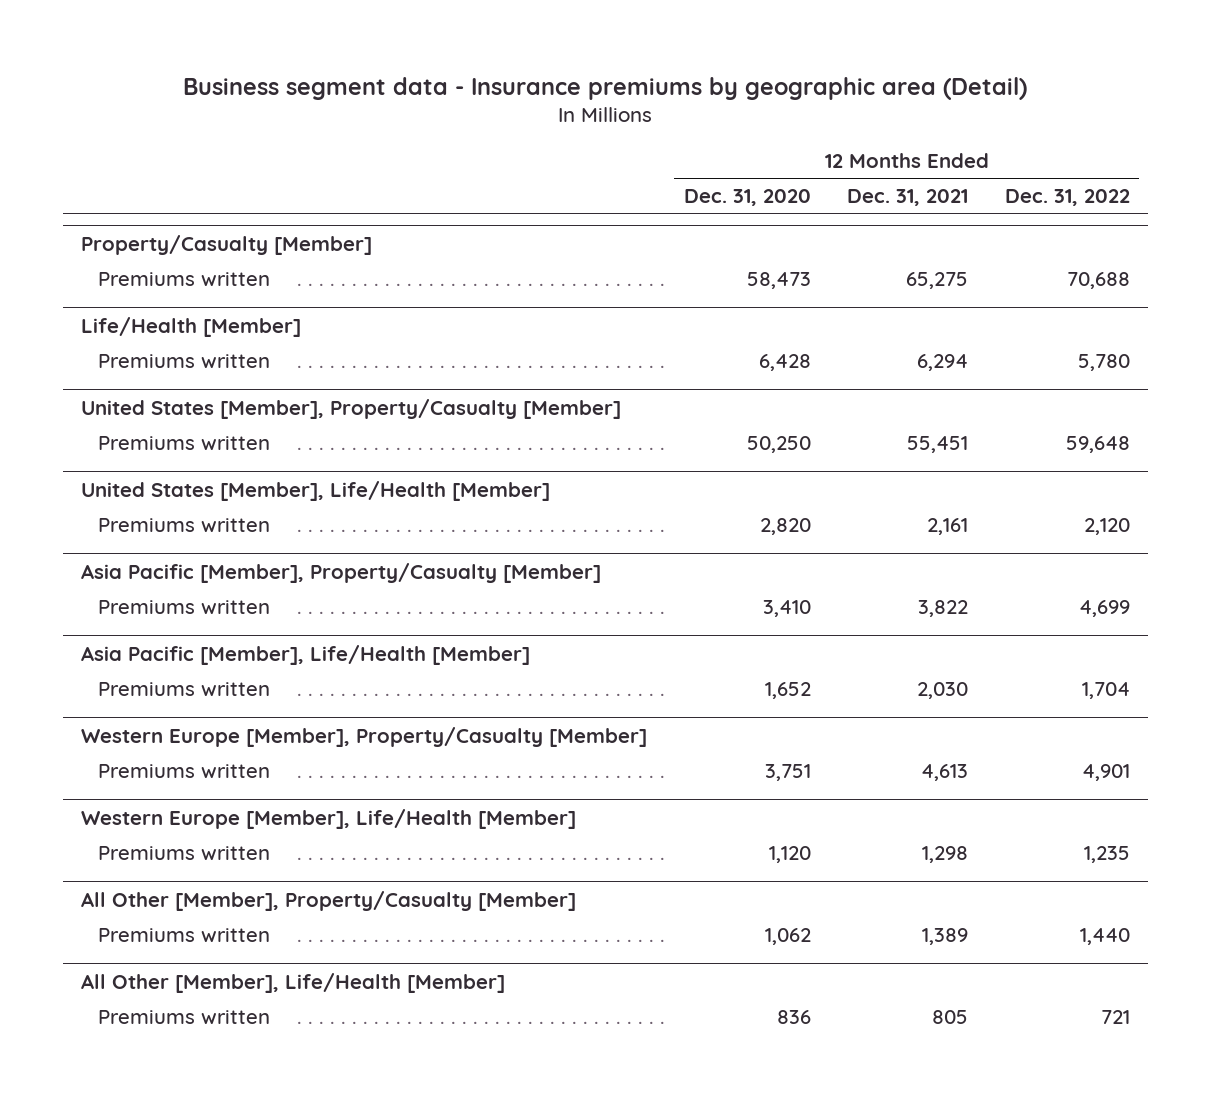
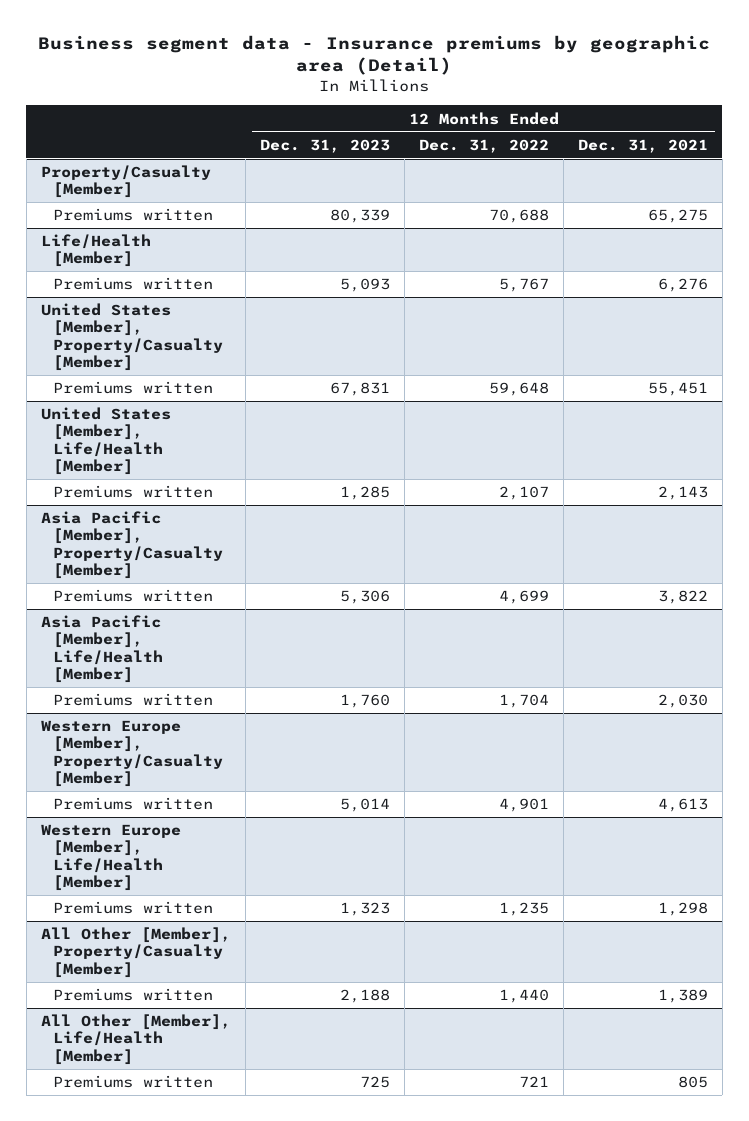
- | 12 Months Ended Dec. 31, 2020 | 12 Months Ended Dec. 31, 2021 | 12 Months Ended Dec. 31, 2022
+ | 12 Months Ended Dec. 31, 2023 | 12 Months Ended Dec. 31, 2022 | 12 Months Ended Dec. 31, 2021
@ Life/Health [Member]
- Premiums written | 6,428 | 6,294 | 5,780
+ Premiums written | 5,093 | 5,767 | 6,276
@ United States [Member], Life/Health [Member]
- Premiums written | 2,820 | 2,161 | 2,120
+ Premiums written | 1,285 | 2,107 | 2,143

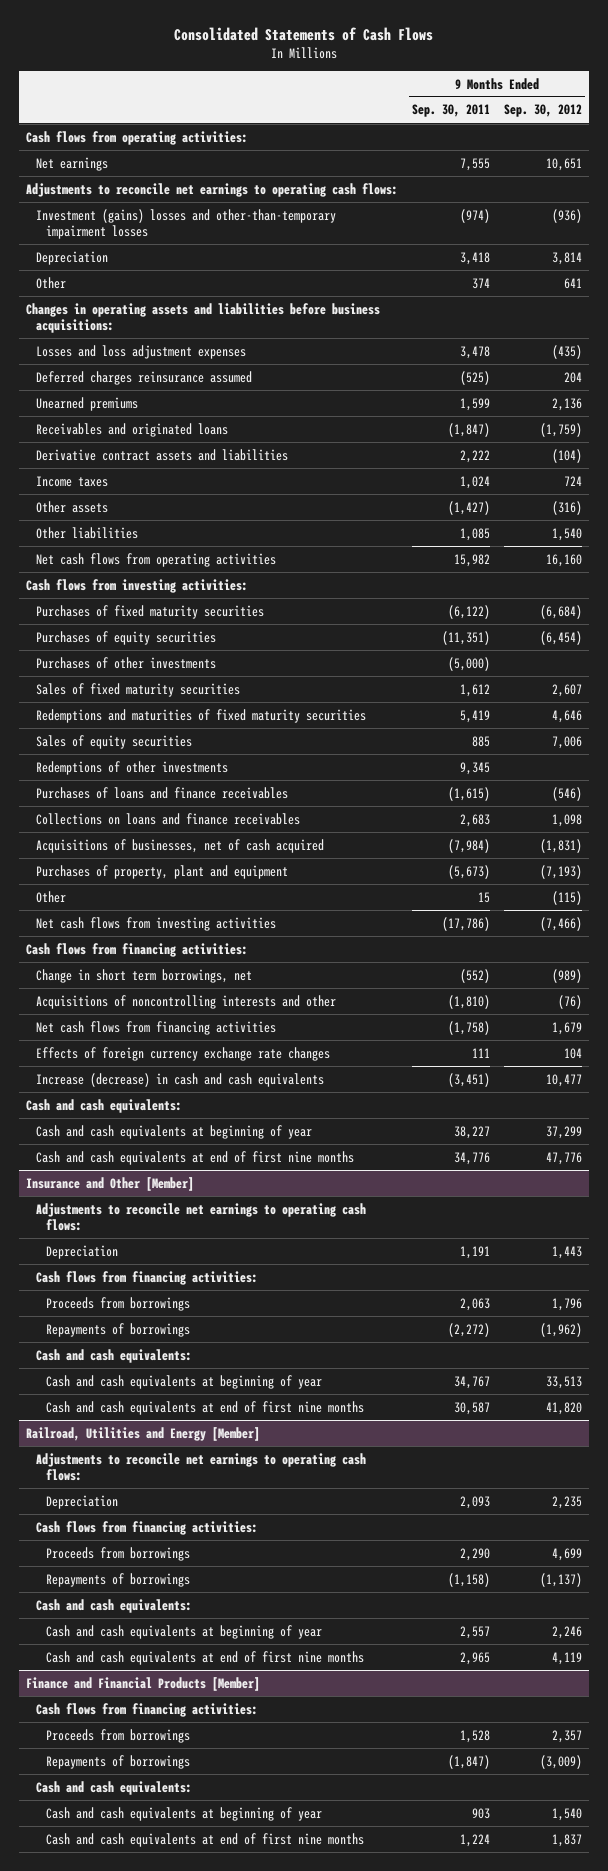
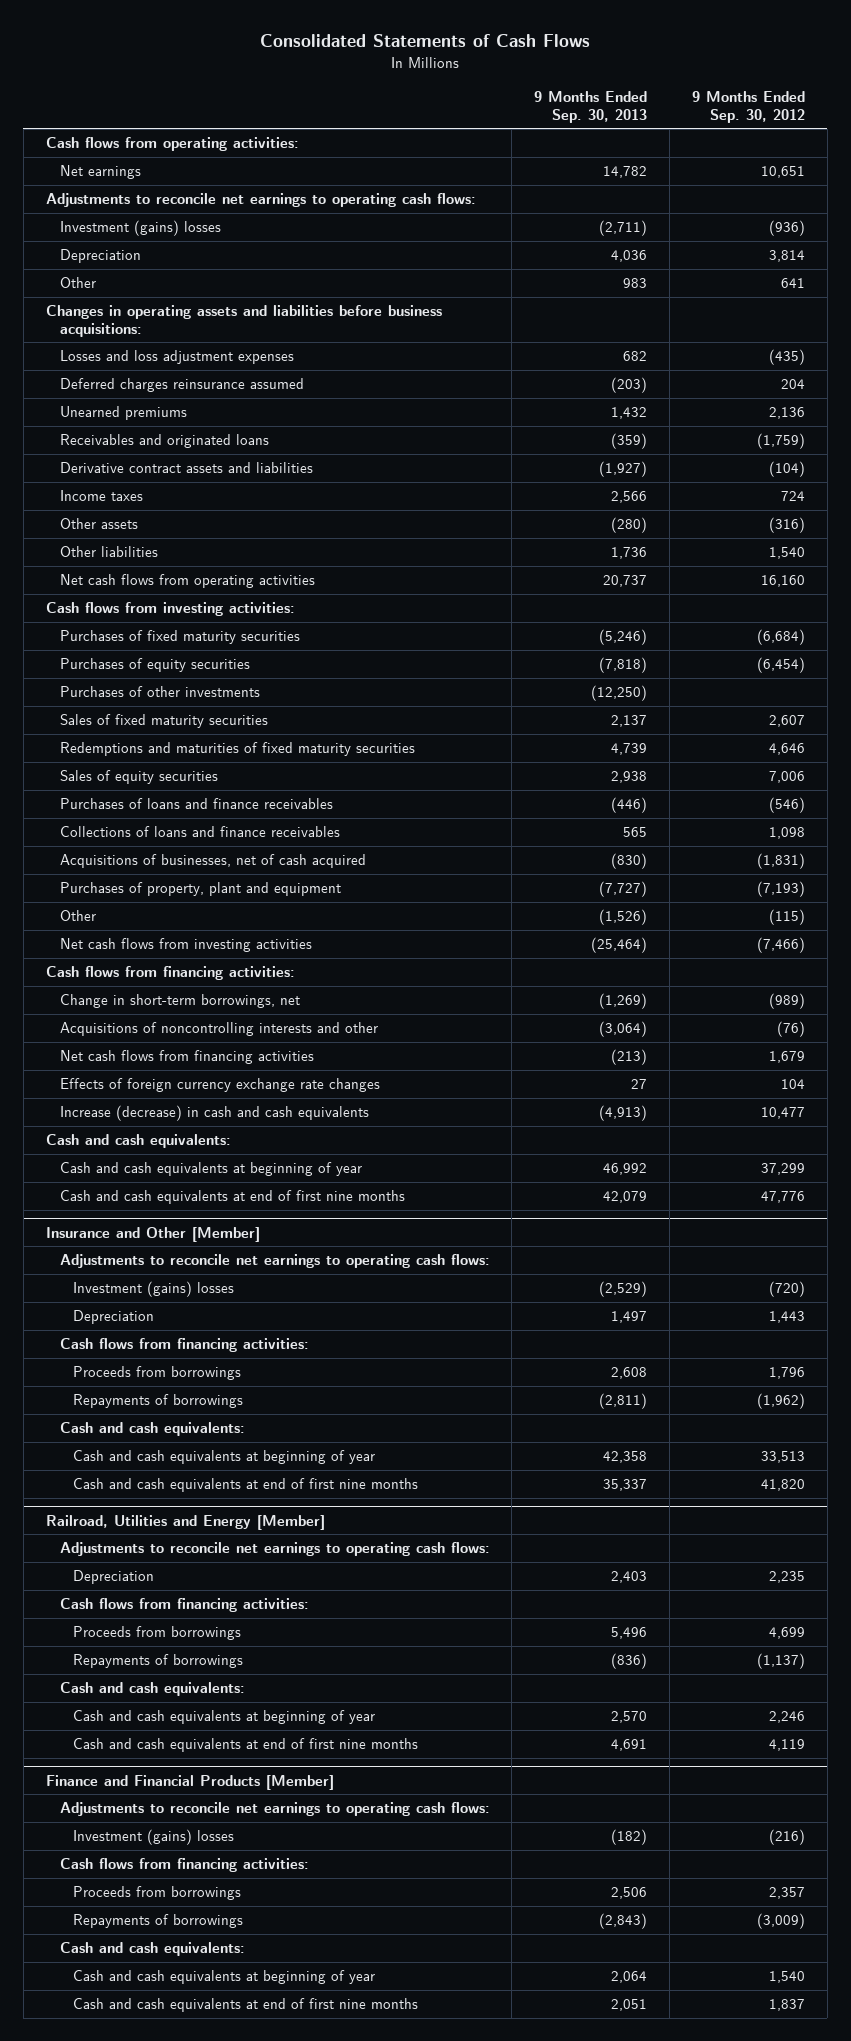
- | 9 Months Ended Sep. 30, 2011 | 9 Months Ended Sep. 30, 2012
+ | 9 Months Ended Sep. 30, 2013 | 9 Months Ended Sep. 30, 2012
- Investment (gains) losses and other-than-temporary impairment losses | (974) | (936)
+ Investment (gains) losses | (2,711) | (936)
- Redemptions of other investments | 9,345 |
- Collections on loans and finance receivables | 2,683 | 1,098
+ Collections of loans and finance receivables | 565 | 1,098
- Change in short term borrowings, net | (552) | (989)
+ Change in short-term borrowings, net | (1,269) | (989)
@ Insurance and Other [Member]
+ Investment (gains) losses | (2,529) | (720)
@ Finance and Financial Products [Member]
+ Adjustments to reconcile net earnings to operating cash flows:
+ Investment (gains) losses | (182) | (216)

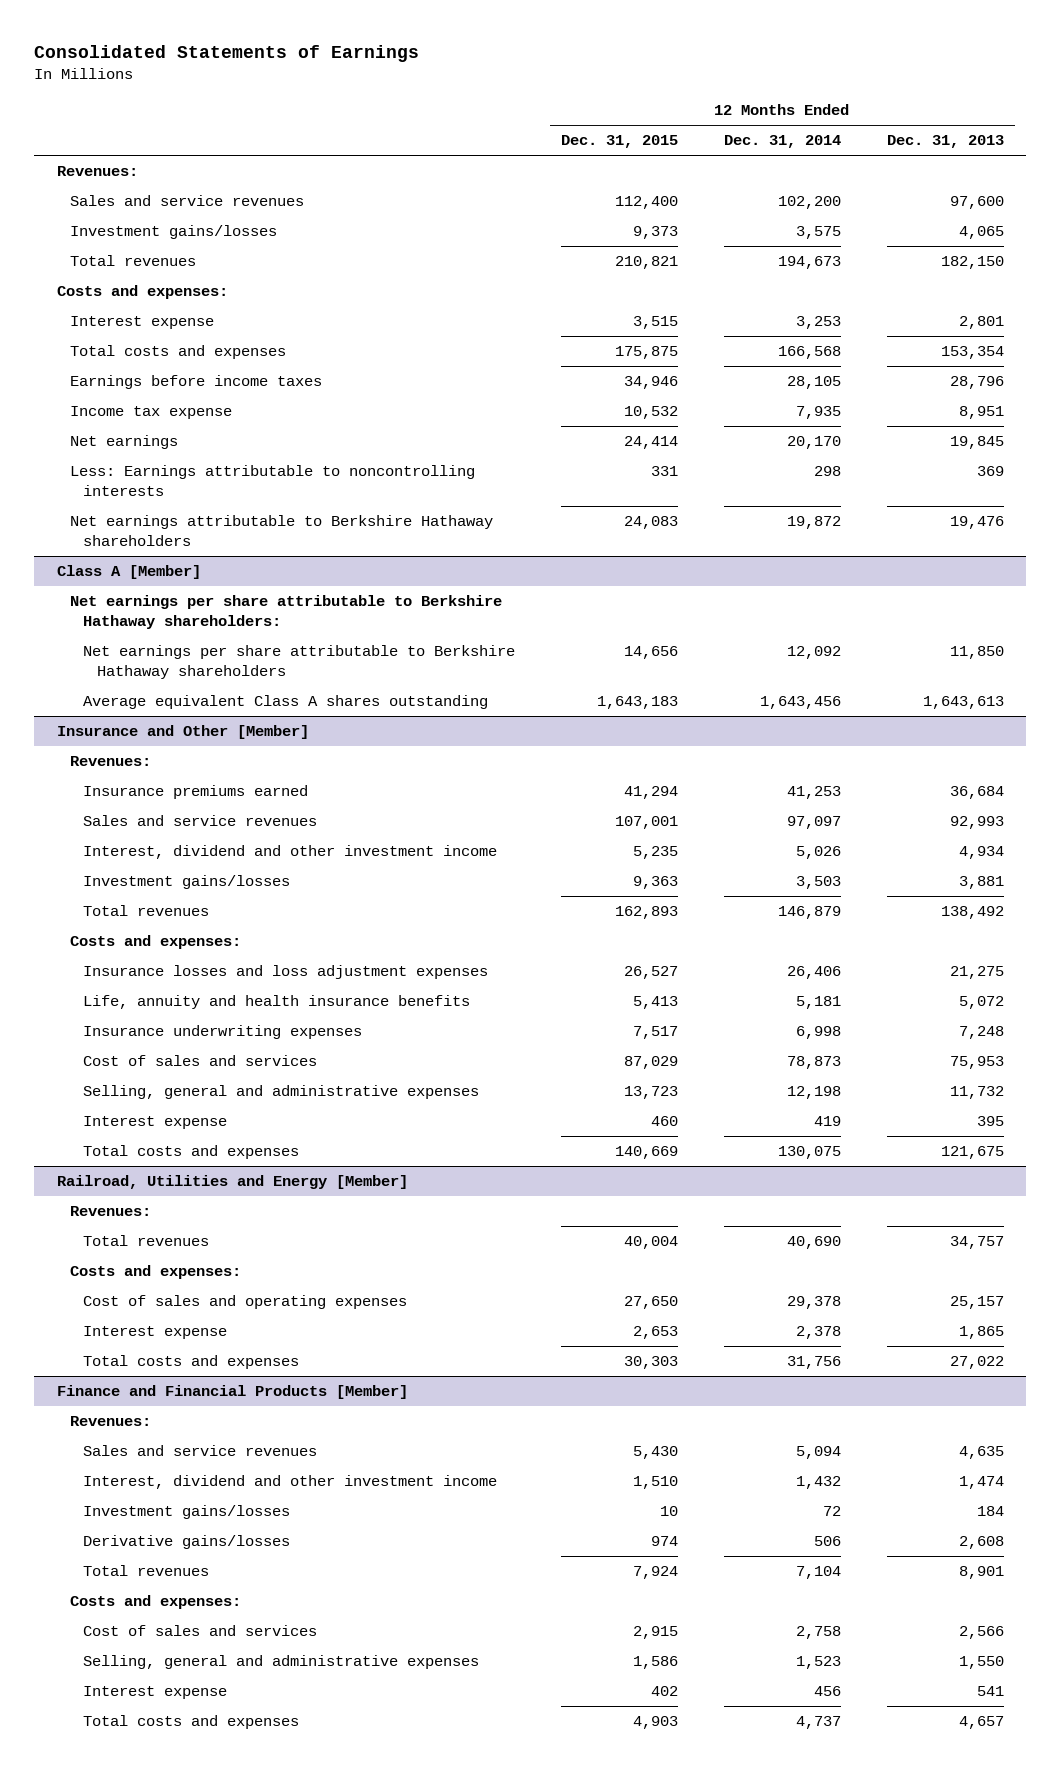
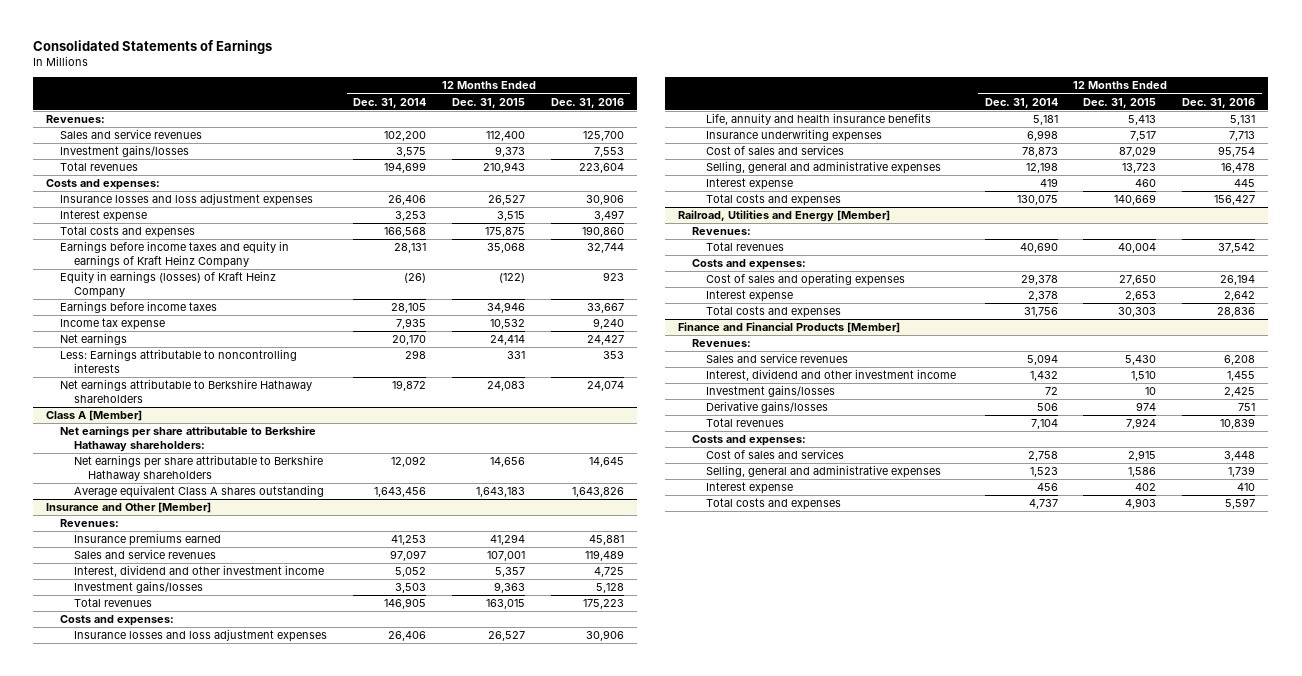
- | 12 Months Ended Dec. 31, 2015 | 12 Months Ended Dec. 31, 2014 | 12 Months Ended Dec. 31, 2013
+ | 12 Months Ended Dec. 31, 2014 | 12 Months Ended Dec. 31, 2015 | 12 Months Ended Dec. 31, 2016
- Total revenues | 210,821 | 194,673 | 182,150
+ Total revenues | 194,699 | 210,943 | 223,604
+ Insurance losses and loss adjustment expenses | 26,406 | 26,527 | 30,906
+ Earnings before income taxes and equity in earnings of Kraft Heinz Company | 28,131 | 35,068 | 32,744
+ Equity in earnings (losses) of Kraft Heinz Company | (26) | (122) | 923
@ Insurance and Other [Member]
- Interest, dividend and other investment income | 5,235 | 5,026 | 4,934
+ Interest, dividend and other investment income | 5,052 | 5,357 | 4,725
- Total revenues | 162,893 | 146,879 | 138,492
+ Total revenues | 146,905 | 163,015 | 175,223

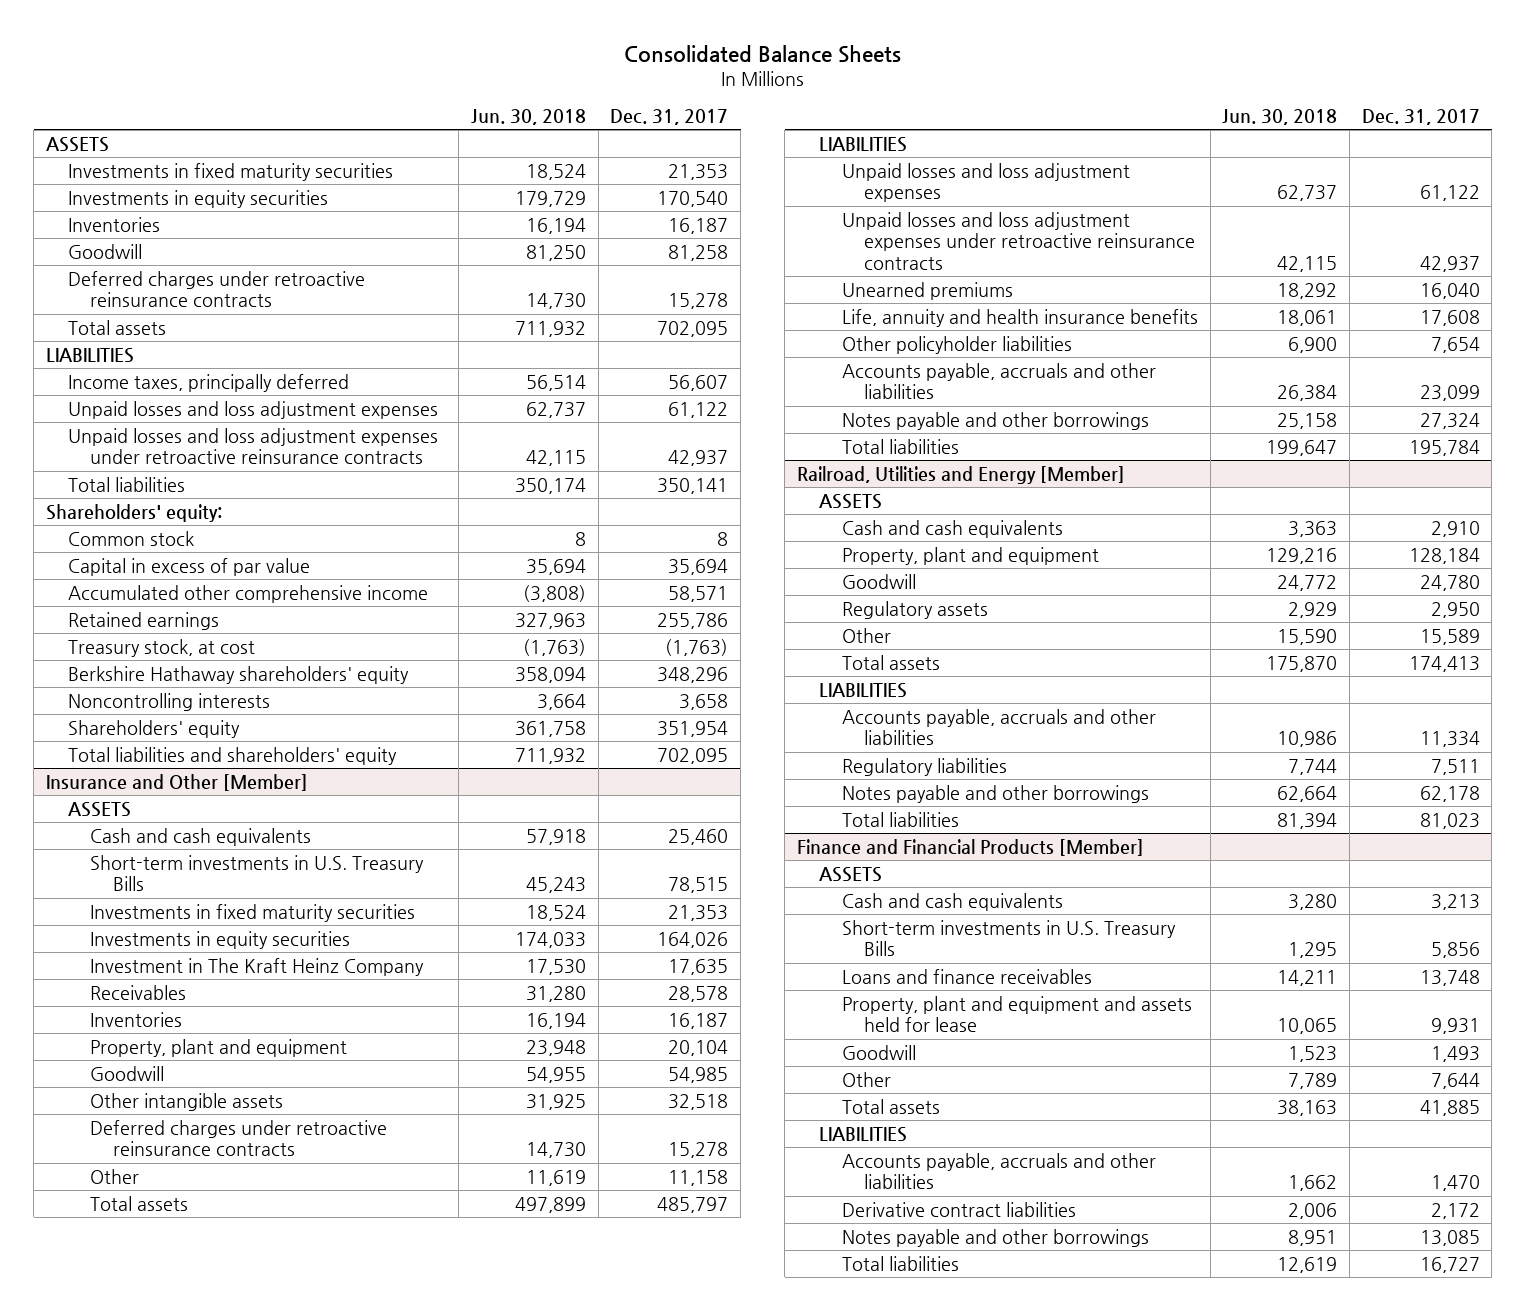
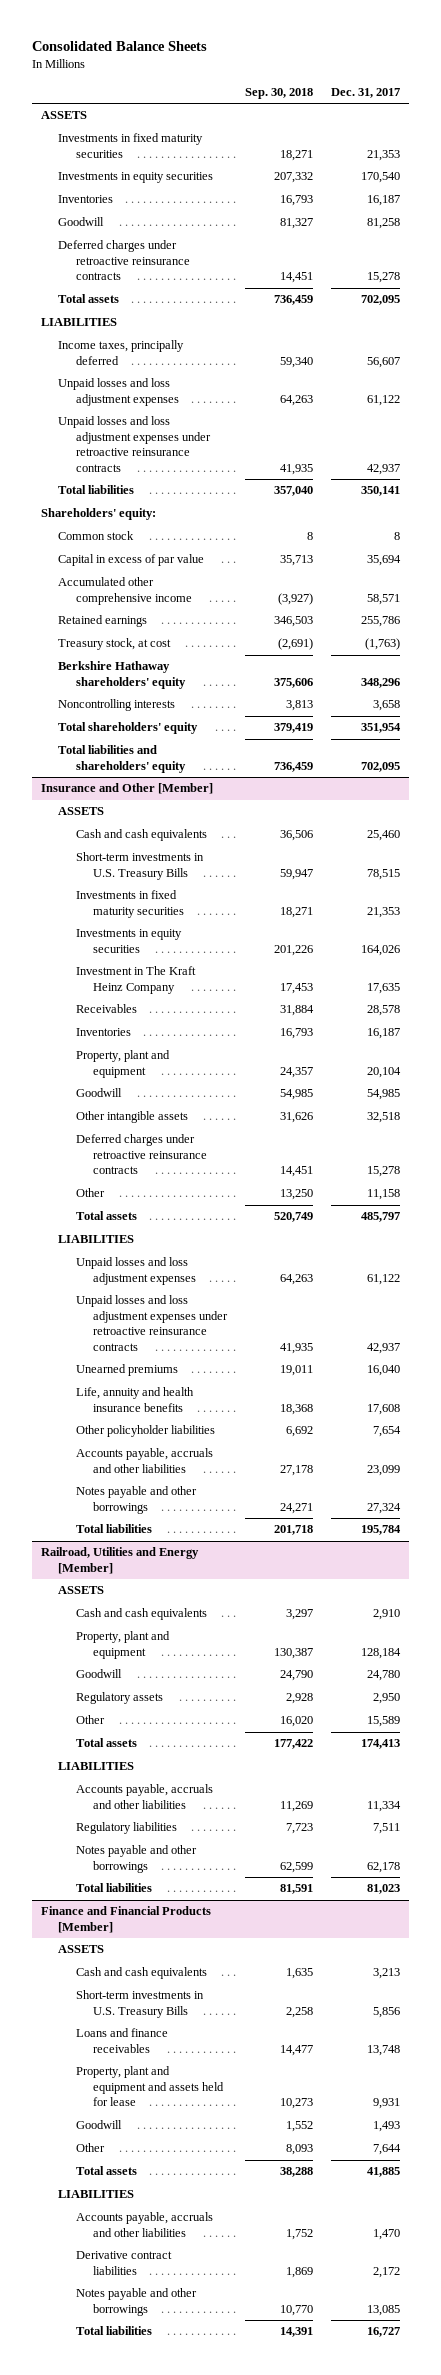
- | Jun. 30, 2018 | Dec. 31, 2017
+ | Sep. 30, 2018 | Dec. 31, 2017
- Shareholders' equity | 361,758 | 351,954
+ Total shareholders' equity | 379,419 | 351,954

